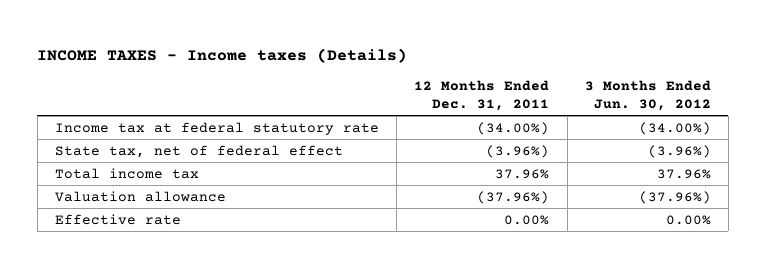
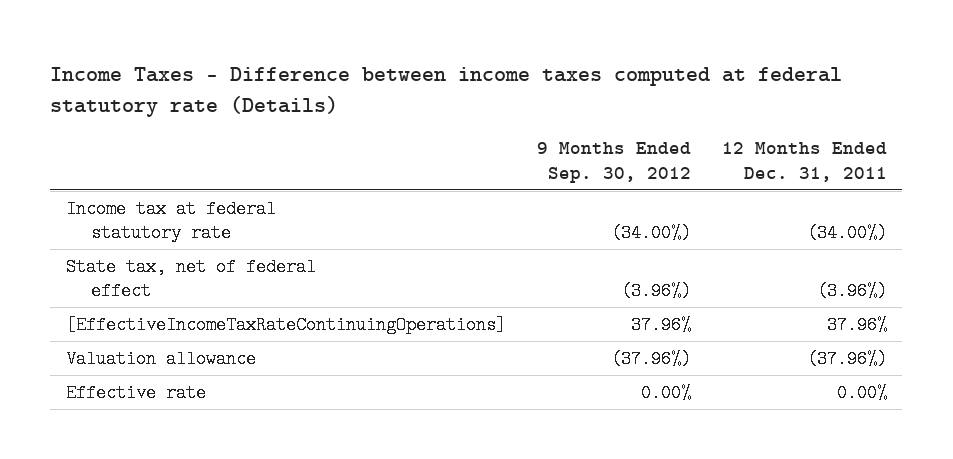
- INCOME TAXES - Income taxes (Details)
+ Income Taxes - Difference between income taxes computed at federal statutory rate (Details)
- | 12 Months Ended Dec. 31, 2011 | 3 Months Ended Jun. 30, 2012
+ | 9 Months Ended Sep. 30, 2012 | 12 Months Ended Dec. 31, 2011
- Total income tax | 37.96% | 37.96%
+ [EffectiveIncomeTaxRateContinuingOperations] | 37.96% | 37.96%

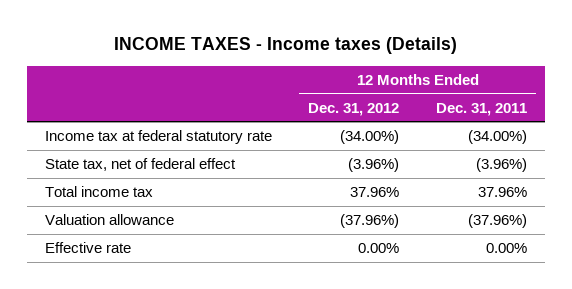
- Income Taxes - Difference between income taxes computed at federal statutory rate (Details)
+ INCOME TAXES - Income taxes (Details)
- | 9 Months Ended Sep. 30, 2012 | 12 Months Ended Dec. 31, 2011
+ | 12 Months Ended Dec. 31, 2012 | 12 Months Ended Dec. 31, 2011
- [EffectiveIncomeTaxRateContinuingOperations] | 37.96% | 37.96%
+ Total income tax | 37.96% | 37.96%

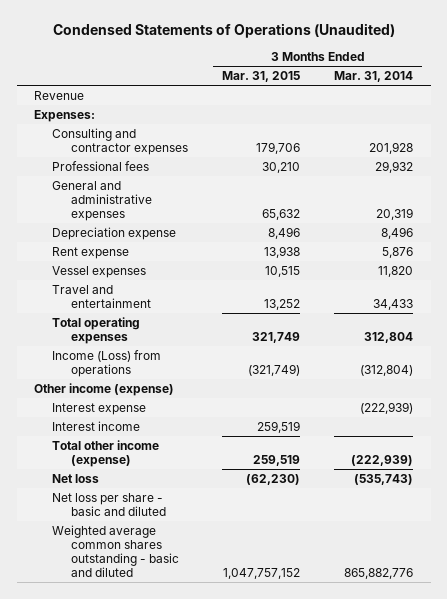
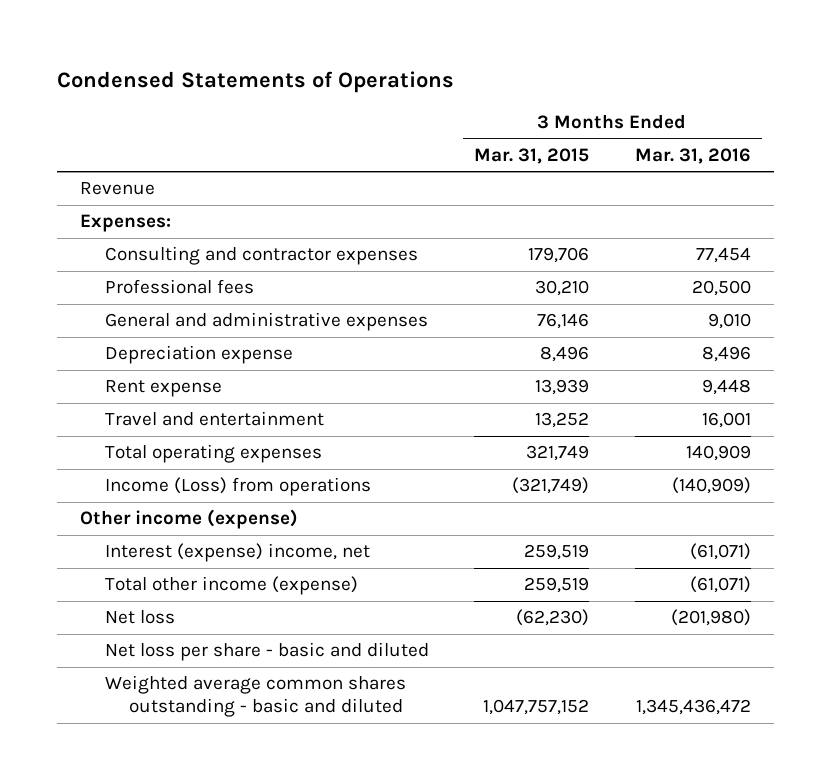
- Condensed Statements of Operations (Unaudited)
+ Condensed Statements of Operations
- | 3 Months Ended Mar. 31, 2015 | 3 Months Ended Mar. 31, 2014
+ | 3 Months Ended Mar. 31, 2015 | 3 Months Ended Mar. 31, 2016
- General and administrative expenses | 65,632 | 20,319
+ General and administrative expenses | 76,146 | 9,010
- Rent expense | 13,938 | 5,876
- Vessel expenses | 10,515 | 11,820
+ Rent expense | 13,939 | 9,448
- Interest expense | | (222,939)
- Interest income | 259,519 |
+ Interest (expense) income, net | 259,519 | (61,071)

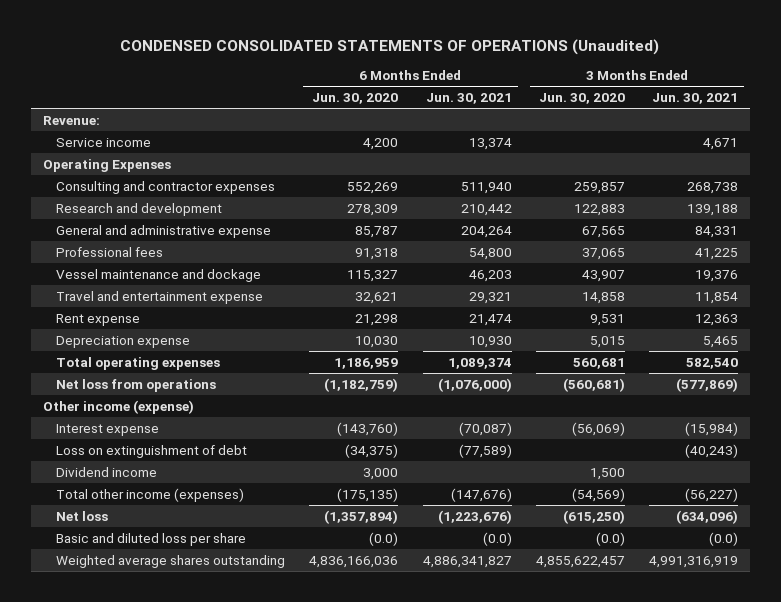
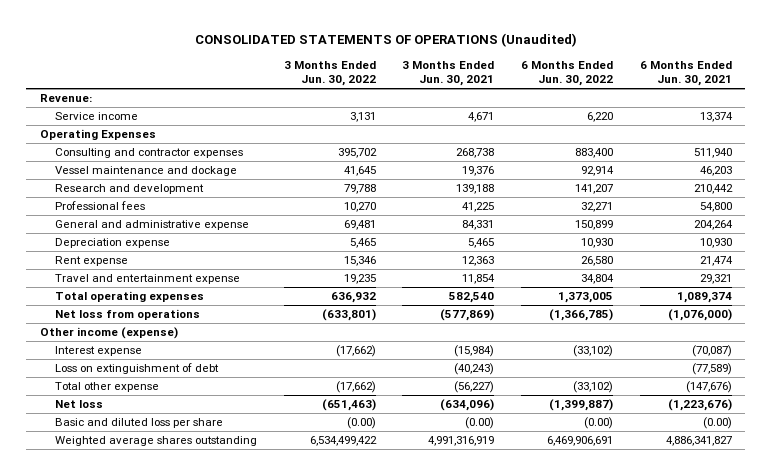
- CONDENSED CONSOLIDATED STATEMENTS OF OPERATIONS (Unaudited)
+ CONSOLIDATED STATEMENTS OF OPERATIONS (Unaudited)
- | 6 Months Ended Jun. 30, 2020 | 6 Months Ended Jun. 30, 2021 | 3 Months Ended Jun. 30, 2020 | 3 Months Ended Jun. 30, 2021
+ | 3 Months Ended Jun. 30, 2022 | 3 Months Ended Jun. 30, 2021 | 6 Months Ended Jun. 30, 2022 | 6 Months Ended Jun. 30, 2021
moved up: Vessel maintenance and dockage | 41,645 | 19,376 | 92,914 | 46,203
moved down: General and administrative expense | 69,481 | 84,331 | 150,899 | 204,264
moved down: Rent expense | 15,346 | 12,363 | 26,580 | 21,474
moved down: Travel and entertainment expense | 19,235 | 11,854 | 34,804 | 29,321
- Dividend income | 3,000 | | 1,500 |
- Total other income (expenses) | (175,135) | (147,676) | (54,569) | (56,227)
+ Total other expense | (17,662) | (56,227) | (33,102) | (147,676)
- Basic and diluted loss per share | (0.0) | (0.0) | (0.0) | (0.0)
+ Basic and diluted loss per share | (0.00) | (0.00) | (0.00) | (0.00)

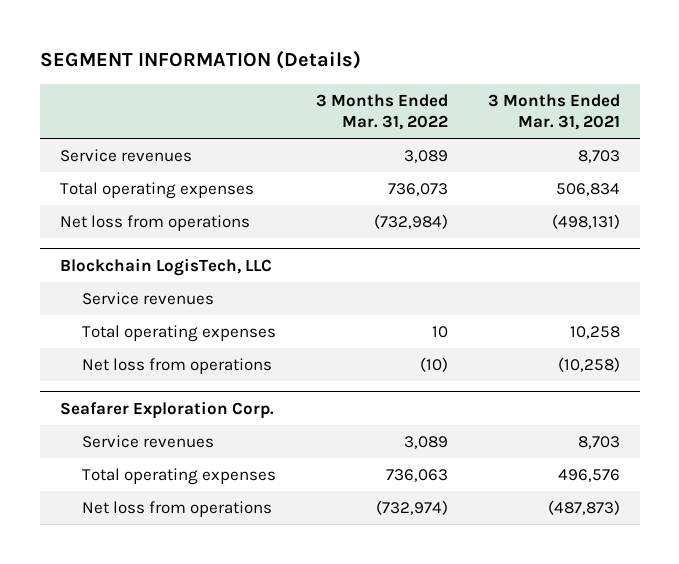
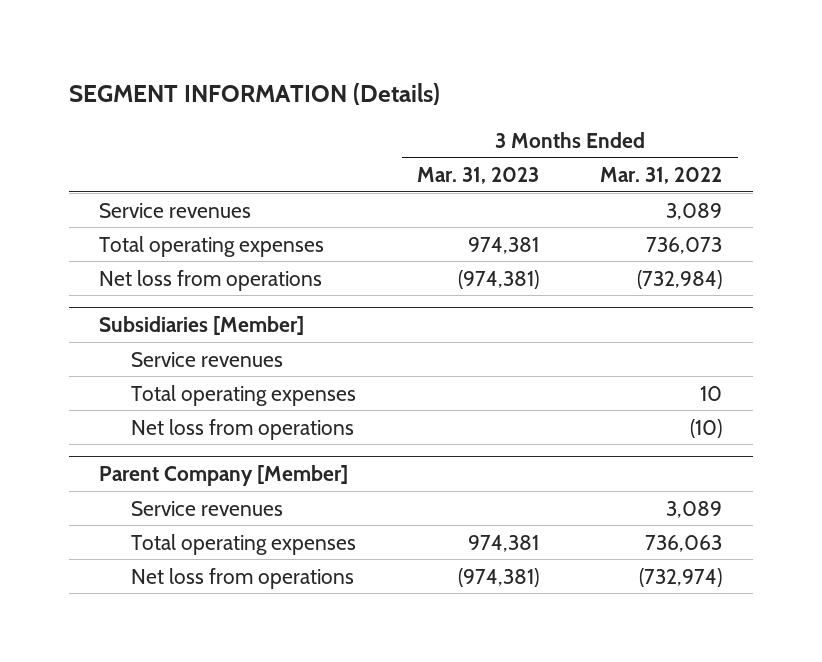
- | 3 Months Ended Mar. 31, 2022 | 3 Months Ended Mar. 31, 2021
+ | 3 Months Ended Mar. 31, 2023 | 3 Months Ended Mar. 31, 2022
- Blockchain LogisTech, LLC
+ Subsidiaries [Member]
- Seafarer Exploration Corp.
+ Parent Company [Member]

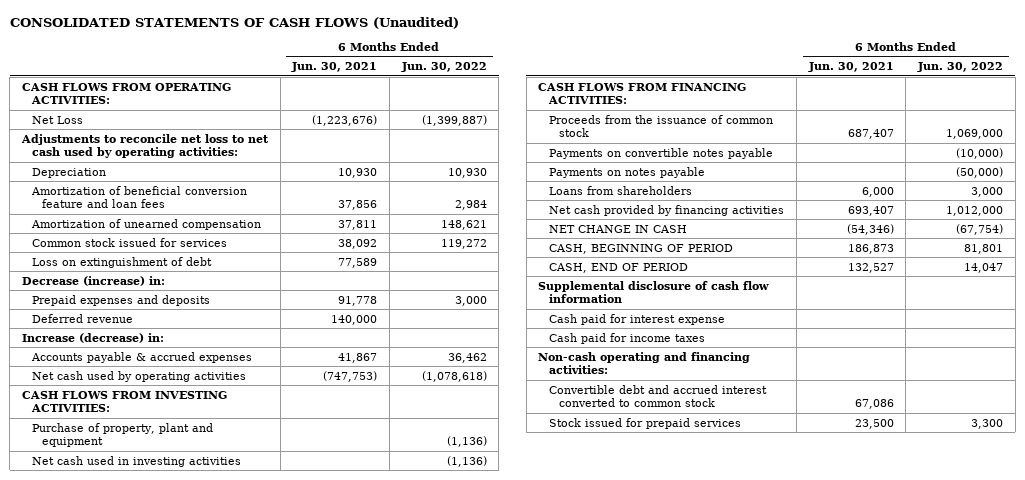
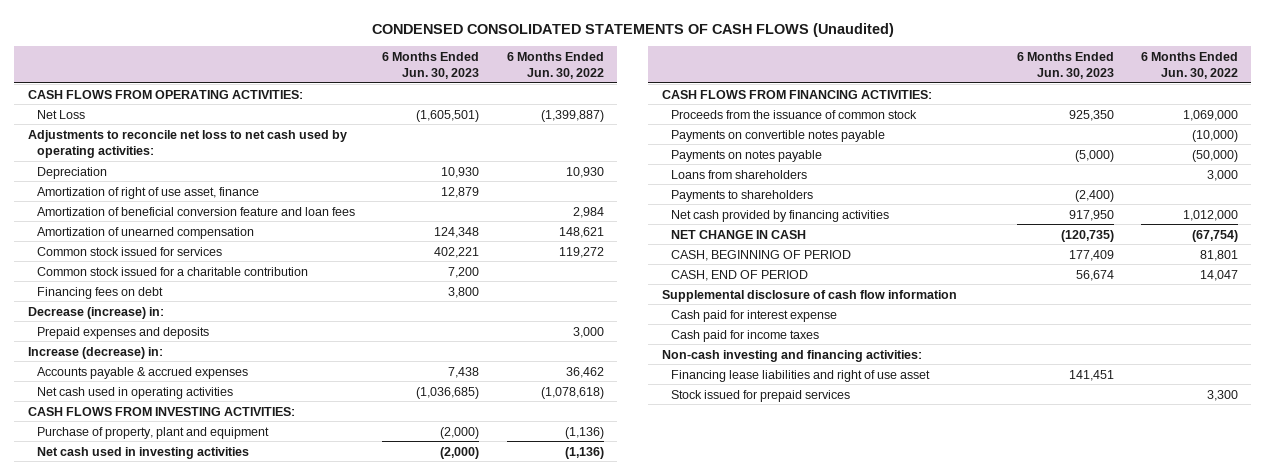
- CONSOLIDATED STATEMENTS OF CASH FLOWS (Unaudited)
+ CONDENSED CONSOLIDATED STATEMENTS OF CASH FLOWS (Unaudited)
- | 6 Months Ended Jun. 30, 2021 | 6 Months Ended Jun. 30, 2022
+ | 6 Months Ended Jun. 30, 2023 | 6 Months Ended Jun. 30, 2022
+ Amortization of right of use asset, finance | 12,879 |
- Loss on extinguishment of debt | 77,589 |
+ Common stock issued for a charitable contribution | 7,200 |
+ Financing fees on debt | 3,800 |
- Deferred revenue | 140,000 |
- Net cash used by operating activities | (747,753) | (1,078,618)
+ Net cash used in operating activities | (1,036,685) | (1,078,618)
+ Payments to shareholders | (2,400) |
- Non-cash operating and financing activities:
- Convertible debt and accrued interest converted to common stock | 67,086 |
+ Non-cash investing and financing activities:
+ Financing lease liabilities and right of use asset | 141,451 |

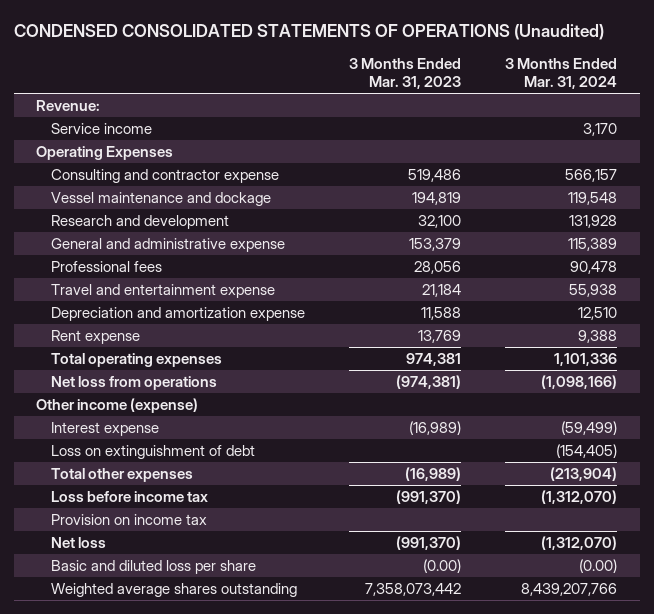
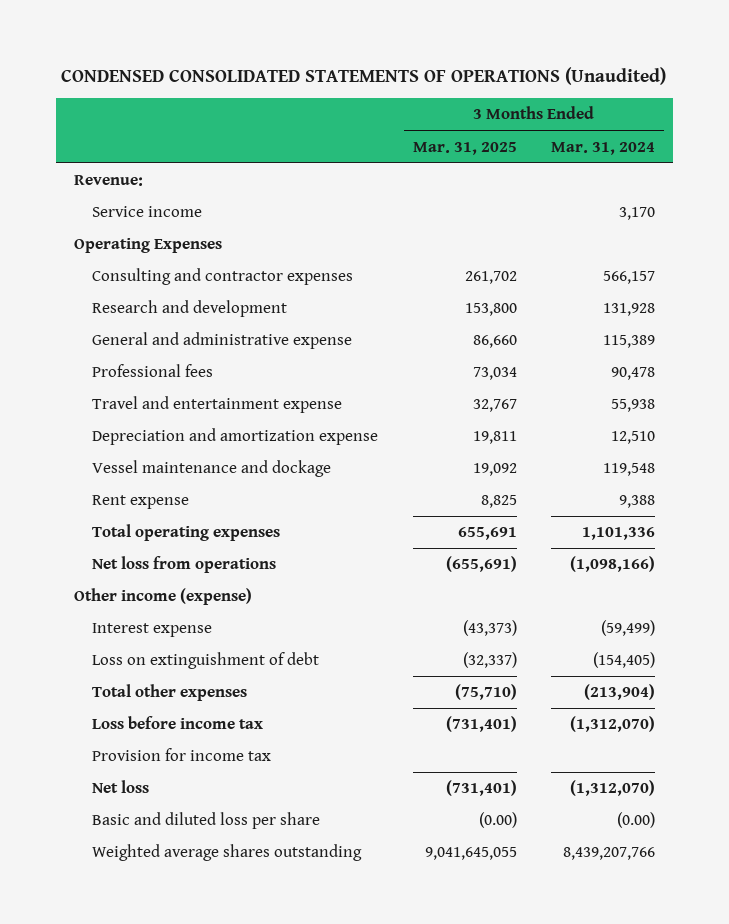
- | 3 Months Ended Mar. 31, 2023 | 3 Months Ended Mar. 31, 2024
+ | 3 Months Ended Mar. 31, 2025 | 3 Months Ended Mar. 31, 2024
- Consulting and contractor expense | 519,486 | 566,157
+ Consulting and contractor expenses | 261,702 | 566,157
moved down: Vessel maintenance and dockage | 19,092 | 119,548
- Provision on income tax
+ Provision for income tax

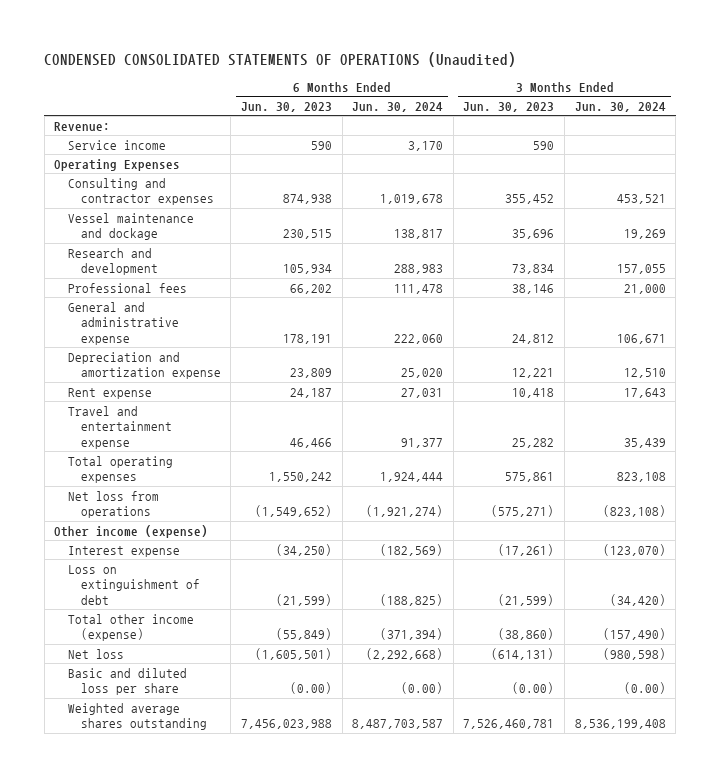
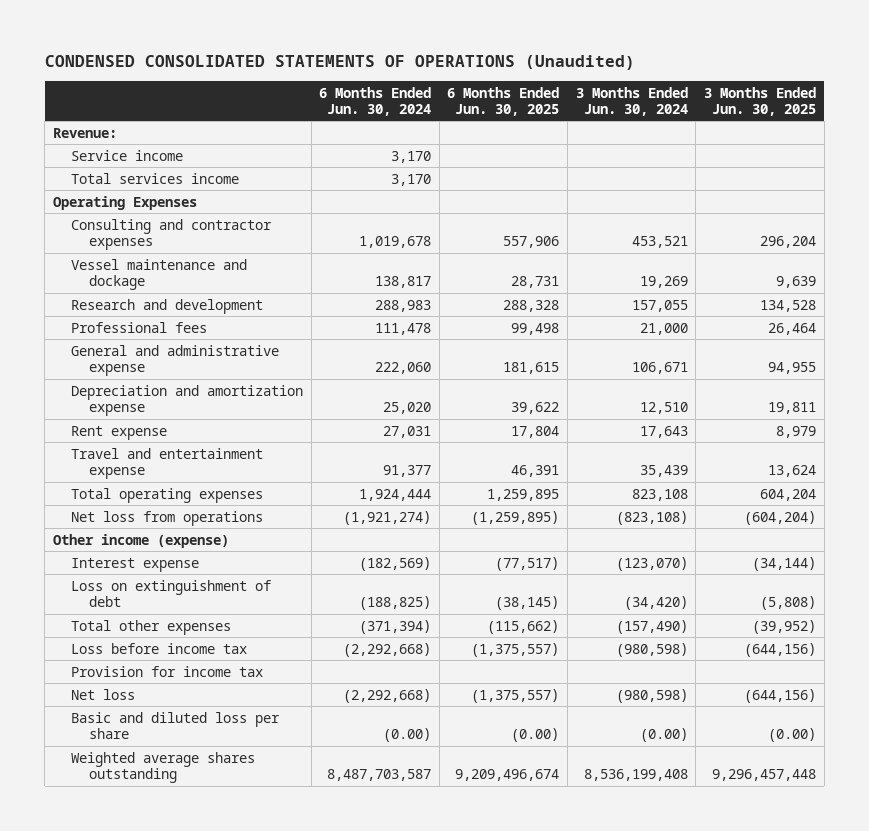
- | 6 Months Ended Jun. 30, 2023 | 6 Months Ended Jun. 30, 2024 | 3 Months Ended Jun. 30, 2023 | 3 Months Ended Jun. 30, 2024
+ | 6 Months Ended Jun. 30, 2024 | 6 Months Ended Jun. 30, 2025 | 3 Months Ended Jun. 30, 2024 | 3 Months Ended Jun. 30, 2025
+ Total services income | 3,170 | | |
- Total other income (expense) | (55,849) | (371,394) | (38,860) | (157,490)
+ Total other expenses | (371,394) | (115,662) | (157,490) | (39,952)
+ Loss before income tax | (2,292,668) | (1,375,557) | (980,598) | (644,156)
+ Provision for income tax

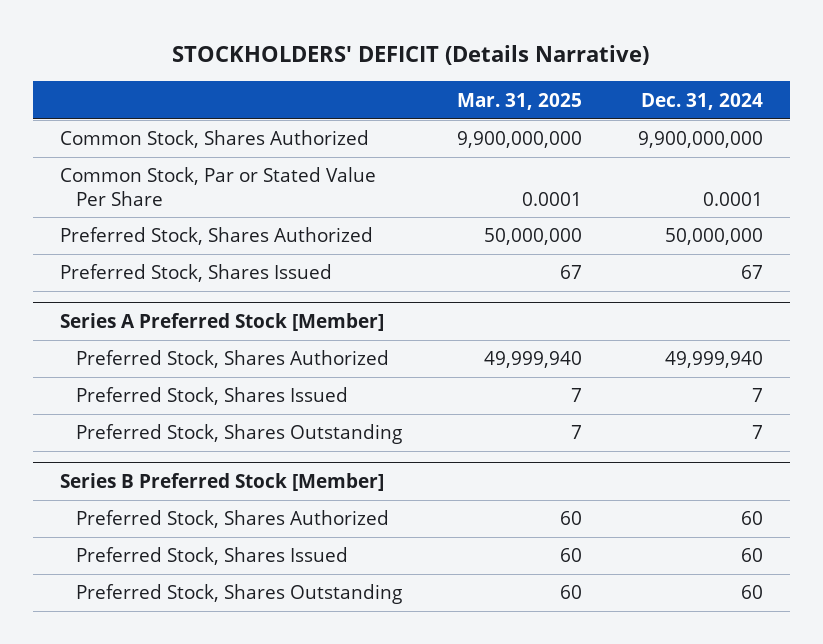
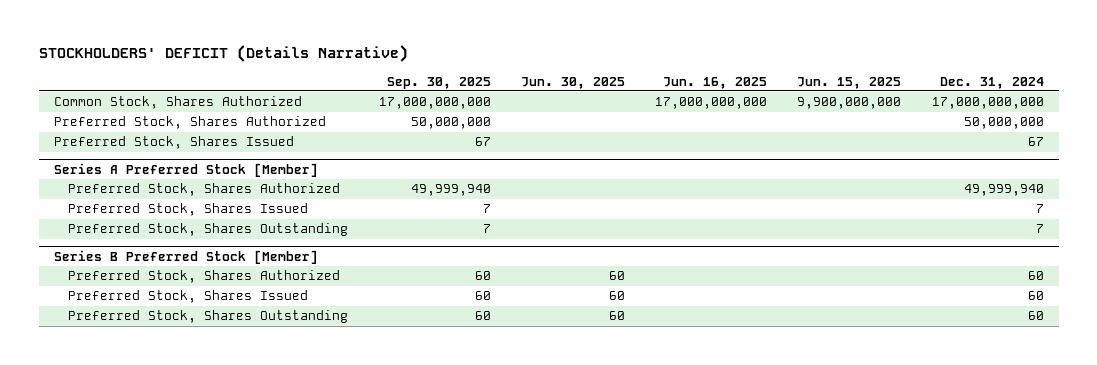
- | Mar. 31, 2025 | Dec. 31, 2024
+ | Sep. 30, 2025 | Jun. 30, 2025 | Jun. 16, 2025 | Jun. 15, 2025 | Dec. 31, 2024
- Common Stock, Shares Authorized | 9,900,000,000 | 9,900,000,000
- Common Stock, Par or Stated Value Per Share | 0.0001 | 0.0001
+ Common Stock, Shares Authorized | 17,000,000,000 | | 17,000,000,000 | 9,900,000,000 | 17,000,000,000

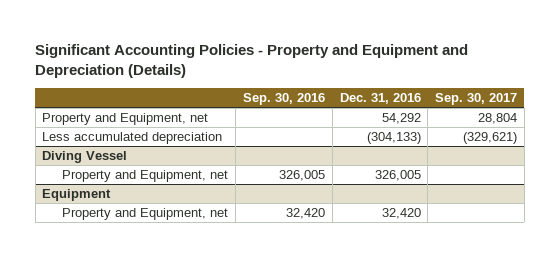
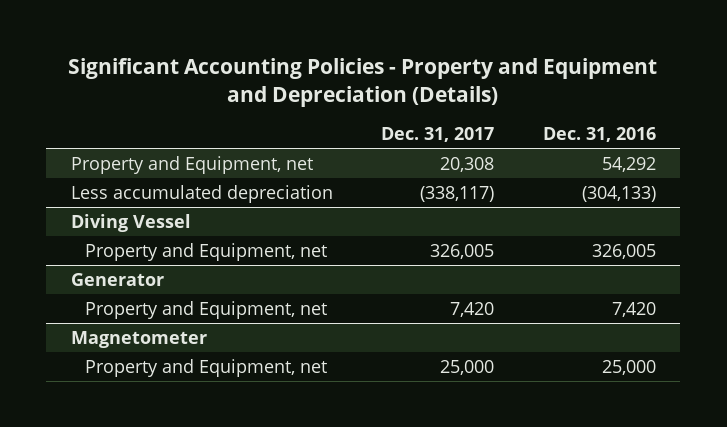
- | Sep. 30, 2016 | Dec. 31, 2016 | Sep. 30, 2017
+ | Dec. 31, 2017 | Dec. 31, 2016
- Equipment
- Property and Equipment, net | 32,420 | 32,420 |
+ Generator
+ Property and Equipment, net | 7,420 | 7,420
+ Magnetometer
+ Property and Equipment, net | 25,000 | 25,000

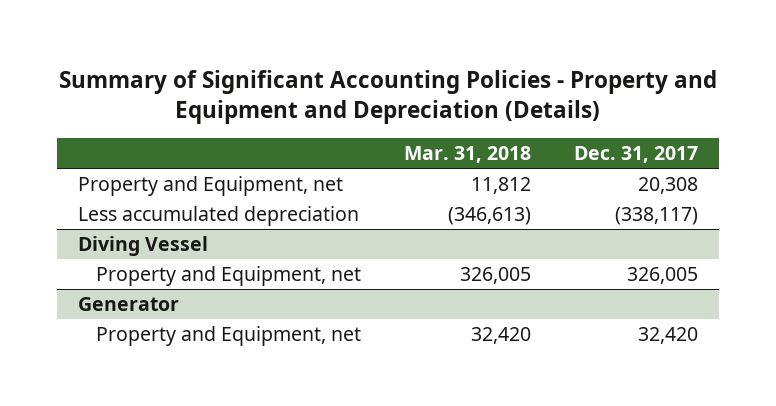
- Significant Accounting Policies - Property and Equipment and Depreciation (Details)
+ Summary of Significant Accounting Policies - Property and Equipment and Depreciation (Details)
- | Dec. 31, 2017 | Dec. 31, 2016
+ | Mar. 31, 2018 | Dec. 31, 2017
@ Generator
- Property and Equipment, net | 7,420 | 7,420
- Magnetometer
- Property and Equipment, net | 25,000 | 25,000
@ Generator
+ Property and Equipment, net | 32,420 | 32,420

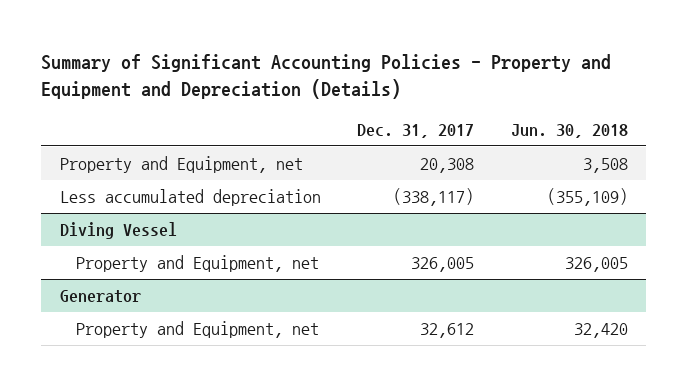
- | Mar. 31, 2018 | Dec. 31, 2017
+ | Dec. 31, 2017 | Jun. 30, 2018
@ Generator
- Property and Equipment, net | 32,420 | 32,420
+ Property and Equipment, net | 32,612 | 32,420

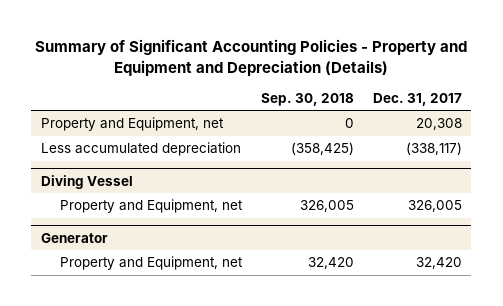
- | Dec. 31, 2017 | Jun. 30, 2018
+ | Sep. 30, 2018 | Dec. 31, 2017
@ Generator
- Property and Equipment, net | 32,612 | 32,420
+ Property and Equipment, net | 32,420 | 32,420

